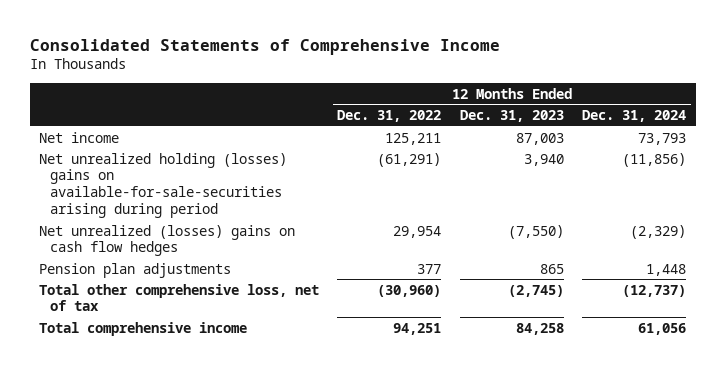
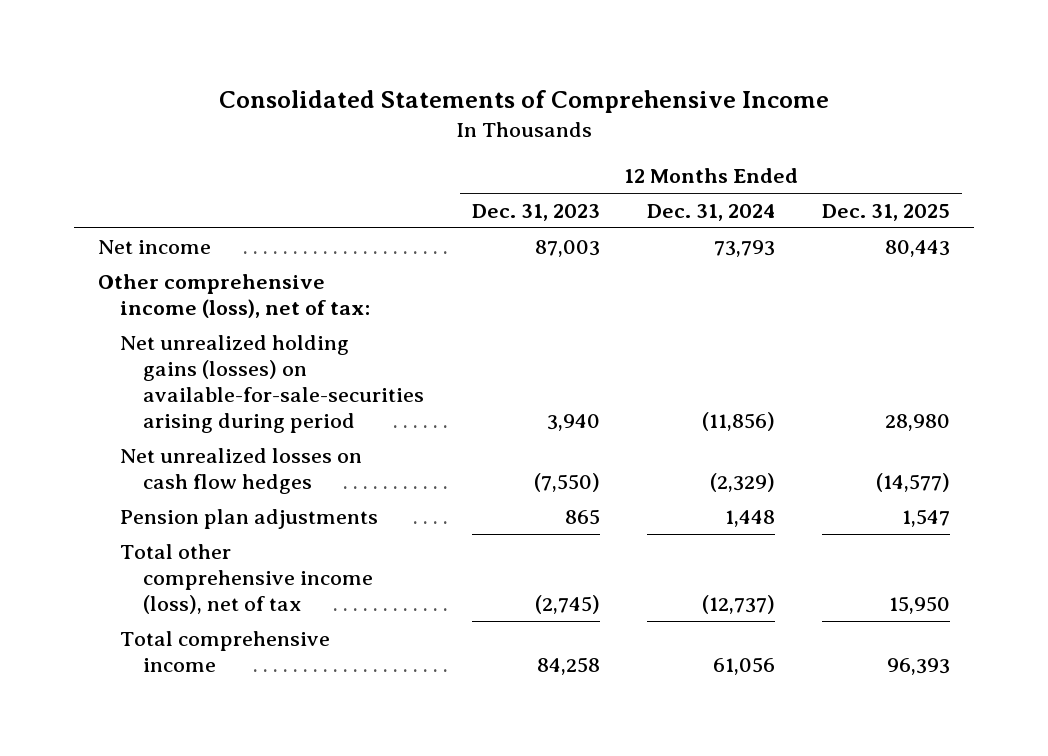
- | 12 Months Ended Dec. 31, 2022 | 12 Months Ended Dec. 31, 2023 | 12 Months Ended Dec. 31, 2024
+ | 12 Months Ended Dec. 31, 2023 | 12 Months Ended Dec. 31, 2024 | 12 Months Ended Dec. 31, 2025
- Net unrealized holding (losses) gains on available-for-sale-securities arising during period | (61,291) | 3,940 | (11,856)
- Net unrealized (losses) gains on cash flow hedges | 29,954 | (7,550) | (2,329)
+ Other comprehensive income (loss), net of tax:
+ Net unrealized holding gains (losses) on available-for-sale-securities arising during period | 3,940 | (11,856) | 28,980
+ Net unrealized losses on cash flow hedges | (7,550) | (2,329) | (14,577)
- Total other comprehensive loss, net of tax | (30,960) | (2,745) | (12,737)
+ Total other comprehensive income (loss), net of tax | (2,745) | (12,737) | 15,950

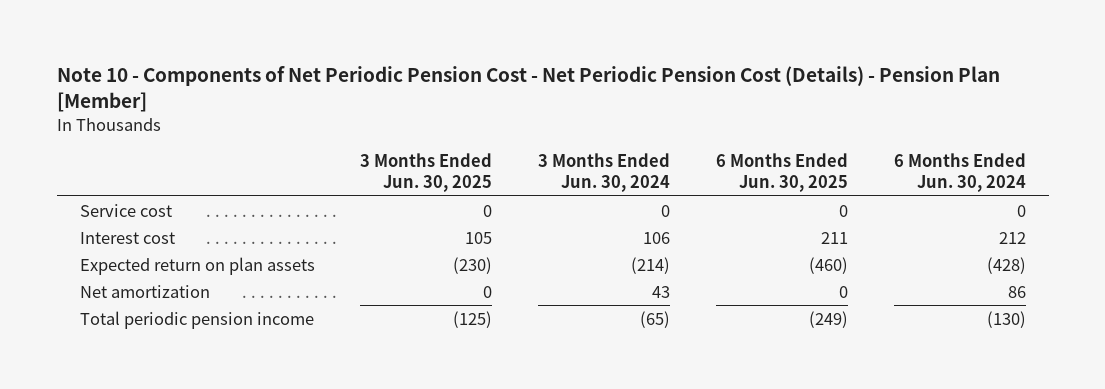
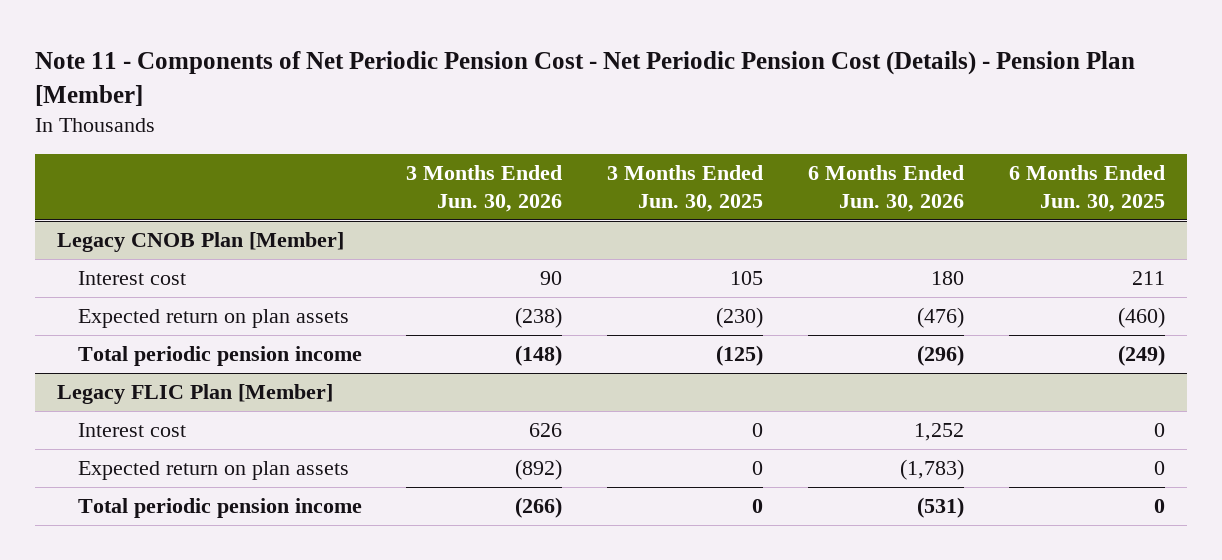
- Note 10 - Components of Net Periodic Pension Cost - Net Periodic Pension Cost (Details) - Pension Plan [Member]
+ Note 11 - Components of Net Periodic Pension Cost - Net Periodic Pension Cost (Details) - Pension Plan [Member]
- | 3 Months Ended Jun. 30, 2025 | 3 Months Ended Jun. 30, 2024 | 6 Months Ended Jun. 30, 2025 | 6 Months Ended Jun. 30, 2024
+ | 3 Months Ended Jun. 30, 2026 | 3 Months Ended Jun. 30, 2025 | 6 Months Ended Jun. 30, 2026 | 6 Months Ended Jun. 30, 2025
- Service cost | 0 | 0 | 0 | 0
+ Legacy CNOB Plan [Member]
- Net amortization | 0 | 43 | 0 | 86
+ Legacy FLIC Plan [Member]
+ Interest cost | 626 | 0 | 1,252 | 0
+ Expected return on plan assets | (892) | 0 | (1,783) | 0
+ Total periodic pension income | (266) | 0 | (531) | 0

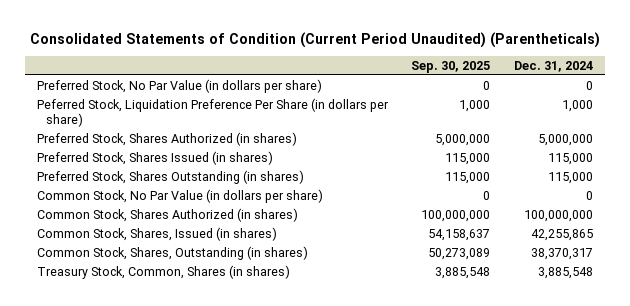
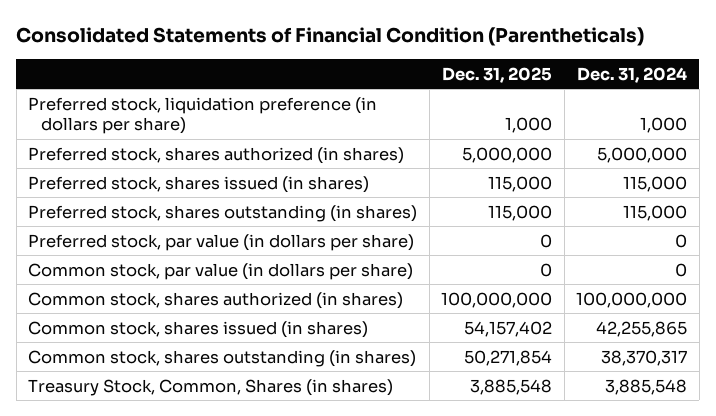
- Consolidated Statements of Condition (Current Period Unaudited) (Parentheticals)
+ Consolidated Statements of Financial Condition (Parentheticals)
- | Sep. 30, 2025 | Dec. 31, 2024
+ | Dec. 31, 2025 | Dec. 31, 2024
- Preferred Stock, No Par Value (in dollars per share) | 0 | 0
- Peferred Stock, Liquidation Preference Per Share (in dollars per share) | 1,000 | 1,000
- Preferred Stock, Shares Authorized (in shares) | 5,000,000 | 5,000,000
- Preferred Stock, Shares Issued (in shares) | 115,000 | 115,000
- Preferred Stock, Shares Outstanding (in shares) | 115,000 | 115,000
- Common Stock, No Par Value (in dollars per share) | 0 | 0
- Common Stock, Shares Authorized (in shares) | 100,000,000 | 100,000,000
- Common Stock, Shares, Issued (in shares) | 54,158,637 | 42,255,865
- Common Stock, Shares, Outstanding (in shares) | 50,273,089 | 38,370,317
+ Preferred stock, liquidation preference (in dollars per share) | 1,000 | 1,000
+ Preferred stock, shares authorized (in shares) | 5,000,000 | 5,000,000
+ Preferred stock, shares issued (in shares) | 115,000 | 115,000
+ Preferred stock, shares outstanding (in shares) | 115,000 | 115,000
+ Preferred stock, par value (in dollars per share) | 0 | 0
+ Common stock, par value (in dollars per share) | 0 | 0
+ Common stock, shares authorized (in shares) | 100,000,000 | 100,000,000
+ Common stock, shares issued (in shares) | 54,157,402 | 42,255,865
+ Common stock, shares outstanding (in shares) | 50,271,854 | 38,370,317

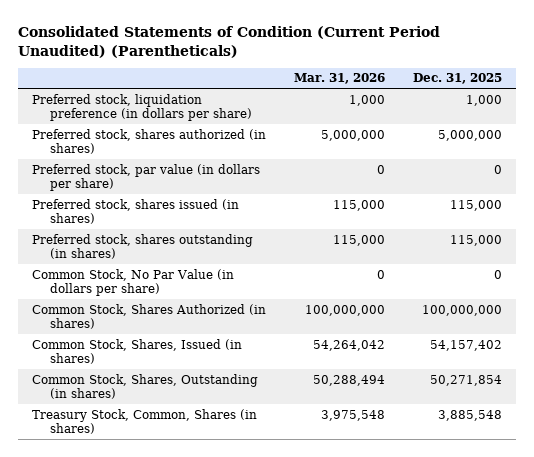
- Consolidated Statements of Financial Condition (Parentheticals)
+ Consolidated Statements of Condition (Current Period Unaudited) (Parentheticals)
- | Dec. 31, 2025 | Dec. 31, 2024
+ | Mar. 31, 2026 | Dec. 31, 2025
moved up: Preferred stock, par value (in dollars per share) | 0 | 0
- Common stock, par value (in dollars per share) | 0 | 0
- Common stock, shares authorized (in shares) | 100,000,000 | 100,000,000
- Common stock, shares issued (in shares) | 54,157,402 | 42,255,865
- Common stock, shares outstanding (in shares) | 50,271,854 | 38,370,317
+ Common Stock, No Par Value (in dollars per share) | 0 | 0
+ Common Stock, Shares Authorized (in shares) | 100,000,000 | 100,000,000
+ Common Stock, Shares, Issued (in shares) | 54,264,042 | 54,157,402
+ Common Stock, Shares, Outstanding (in shares) | 50,288,494 | 50,271,854

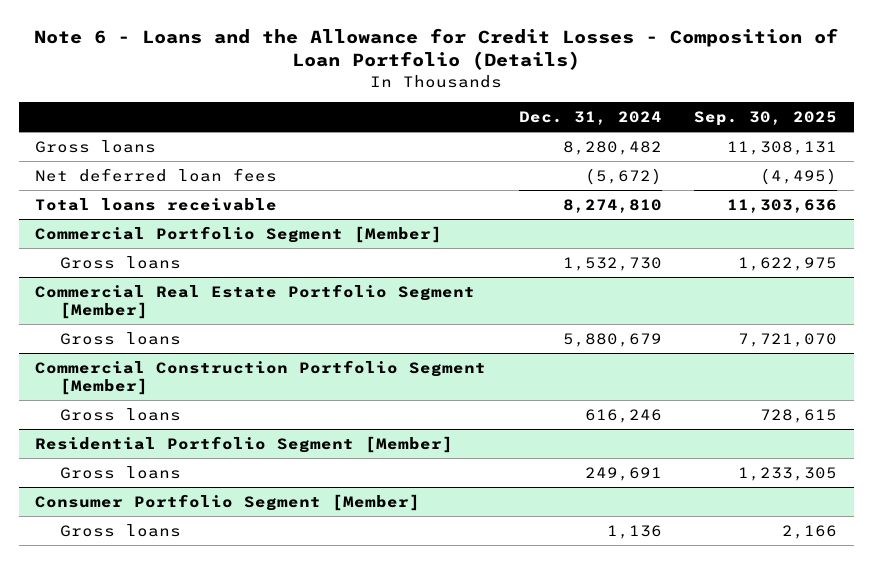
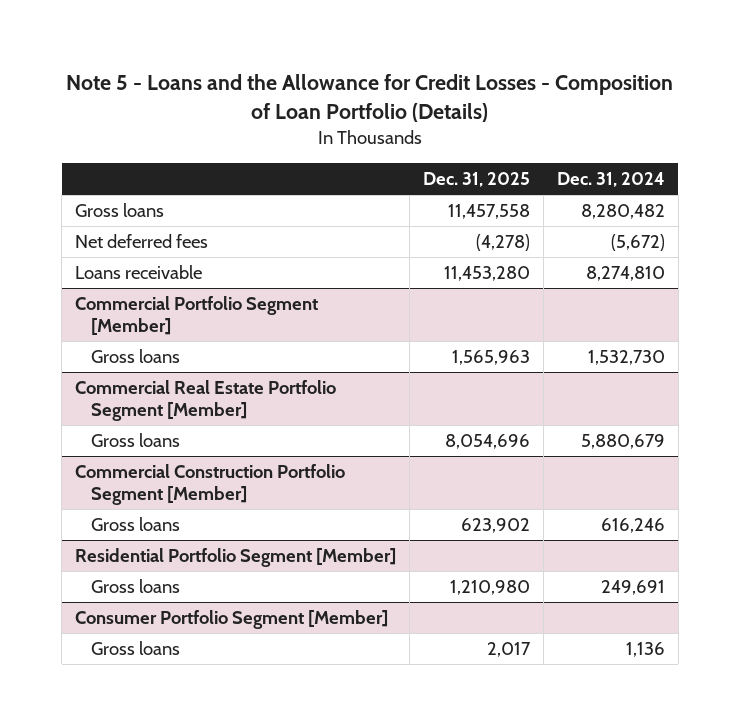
- Note 6 - Loans and the Allowance for Credit Losses - Composition of Loan Portfolio (Details)
+ Note 5 - Loans and the Allowance for Credit Losses - Composition of Loan Portfolio (Details)
- | Dec. 31, 2024 | Sep. 30, 2025
+ | Dec. 31, 2025 | Dec. 31, 2024
- Net deferred loan fees | (5,672) | (4,495)
- Total loans receivable | 8,274,810 | 11,303,636
+ Net deferred fees | (4,278) | (5,672)
+ Loans receivable | 11,453,280 | 8,274,810

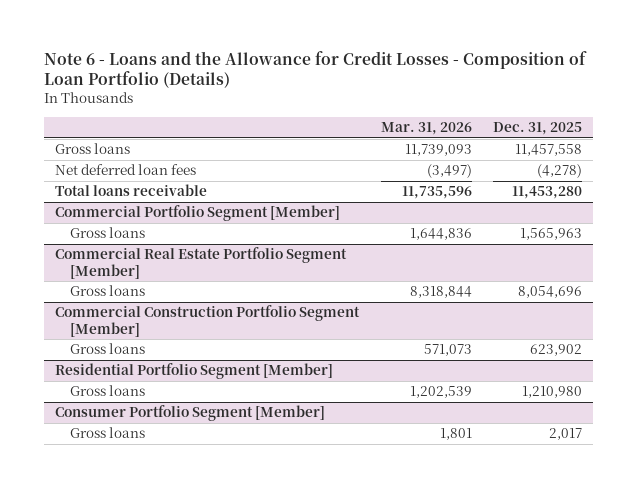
- Note 5 - Loans and the Allowance for Credit Losses - Composition of Loan Portfolio (Details)
+ Note 6 - Loans and the Allowance for Credit Losses - Composition of Loan Portfolio (Details)
- | Dec. 31, 2025 | Dec. 31, 2024
+ | Mar. 31, 2026 | Dec. 31, 2025
- Net deferred fees | (4,278) | (5,672)
- Loans receivable | 11,453,280 | 8,274,810
+ Net deferred loan fees | (3,497) | (4,278)
+ Total loans receivable | 11,735,596 | 11,453,280

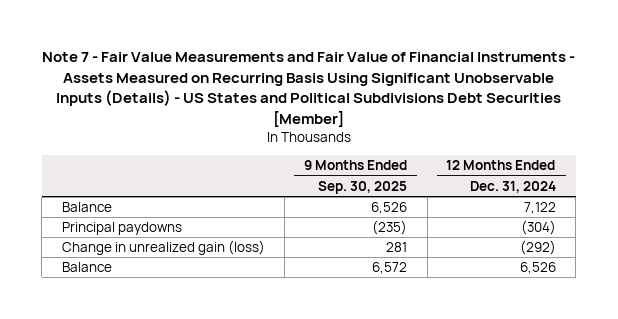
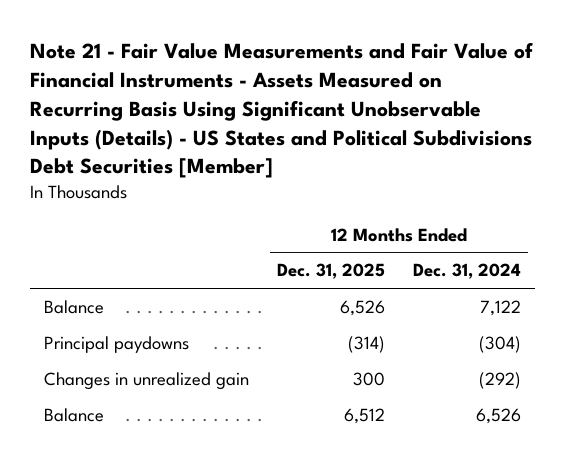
- Note 7 - Fair Value Measurements and Fair Value of Financial Instruments - Assets Measured on Recurring Basis Using Significant Unobservable Inputs (Details) - US States and Political Subdivisions Debt Securities [Member]
+ Note 21 - Fair Value Measurements and Fair Value of Financial Instruments - Assets Measured on Recurring Basis Using Significant Unobservable Inputs (Details) - US States and Political Subdivisions Debt Securities [Member]
- | 9 Months Ended Sep. 30, 2025 | 12 Months Ended Dec. 31, 2024
+ | 12 Months Ended Dec. 31, 2025 | 12 Months Ended Dec. 31, 2024
- Change in unrealized gain (loss) | 281 | (292)
+ Changes in unrealized gain | 300 | (292)

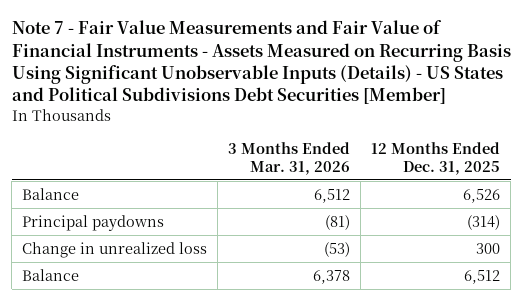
- Note 21 - Fair Value Measurements and Fair Value of Financial Instruments - Assets Measured on Recurring Basis Using Significant Unobservable Inputs (Details) - US States and Political Subdivisions Debt Securities [Member]
+ Note 7 - Fair Value Measurements and Fair Value of Financial Instruments - Assets Measured on Recurring Basis Using Significant Unobservable Inputs (Details) - US States and Political Subdivisions Debt Securities [Member]
- | 12 Months Ended Dec. 31, 2025 | 12 Months Ended Dec. 31, 2024
+ | 3 Months Ended Mar. 31, 2026 | 12 Months Ended Dec. 31, 2025
- Changes in unrealized gain | 300 | (292)
+ Change in unrealized loss | (53) | 300

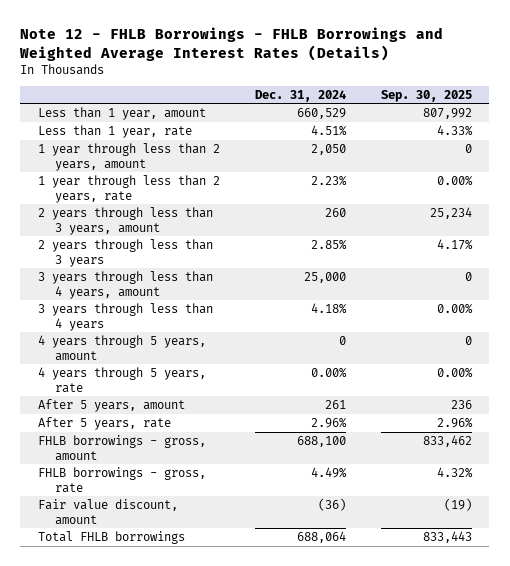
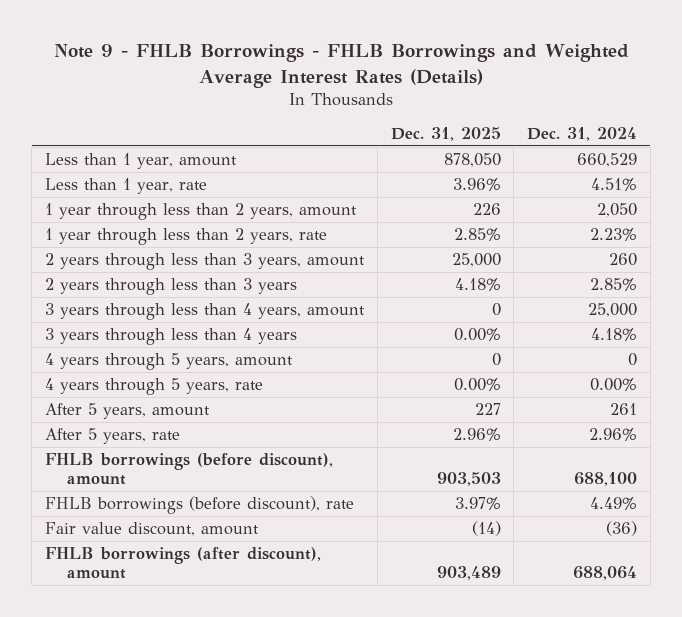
- Note 12 - FHLB Borrowings - FHLB Borrowings and Weighted Average Interest Rates (Details)
+ Note 9 - FHLB Borrowings - FHLB Borrowings and Weighted Average Interest Rates (Details)
- | Dec. 31, 2024 | Sep. 30, 2025
+ | Dec. 31, 2025 | Dec. 31, 2024
- FHLB borrowings - gross, amount | 688,100 | 833,462
- FHLB borrowings - gross, rate | 4.49% | 4.32%
+ FHLB borrowings (before discount), amount | 903,503 | 688,100
+ FHLB borrowings (before discount), rate | 3.97% | 4.49%
- Total FHLB borrowings | 688,064 | 833,443
+ FHLB borrowings (after discount), amount | 903,489 | 688,064

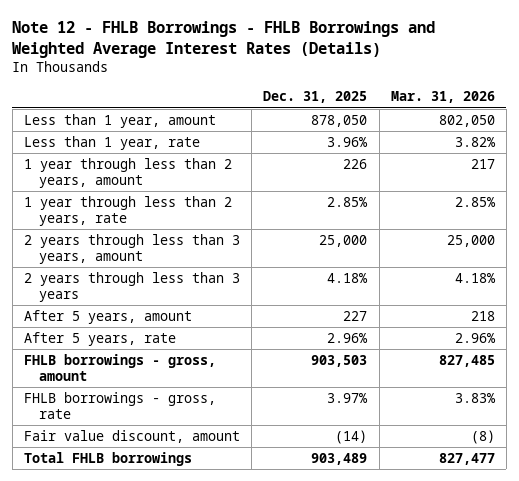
- Note 9 - FHLB Borrowings - FHLB Borrowings and Weighted Average Interest Rates (Details)
+ Note 12 - FHLB Borrowings - FHLB Borrowings and Weighted Average Interest Rates (Details)
- | Dec. 31, 2025 | Dec. 31, 2024
+ | Dec. 31, 2025 | Mar. 31, 2026
- 3 years through less than 4 years, amount | 0 | 25,000
- 3 years through less than 4 years | 0.00% | 4.18%
- 4 years through 5 years, amount | 0 | 0
- 4 years through 5 years, rate | 0.00% | 0.00%
- FHLB borrowings (before discount), amount | 903,503 | 688,100
- FHLB borrowings (before discount), rate | 3.97% | 4.49%
+ FHLB borrowings - gross, amount | 903,503 | 827,485
+ FHLB borrowings - gross, rate | 3.97% | 3.83%
- FHLB borrowings (after discount), amount | 903,489 | 688,064
+ Total FHLB borrowings | 903,489 | 827,477

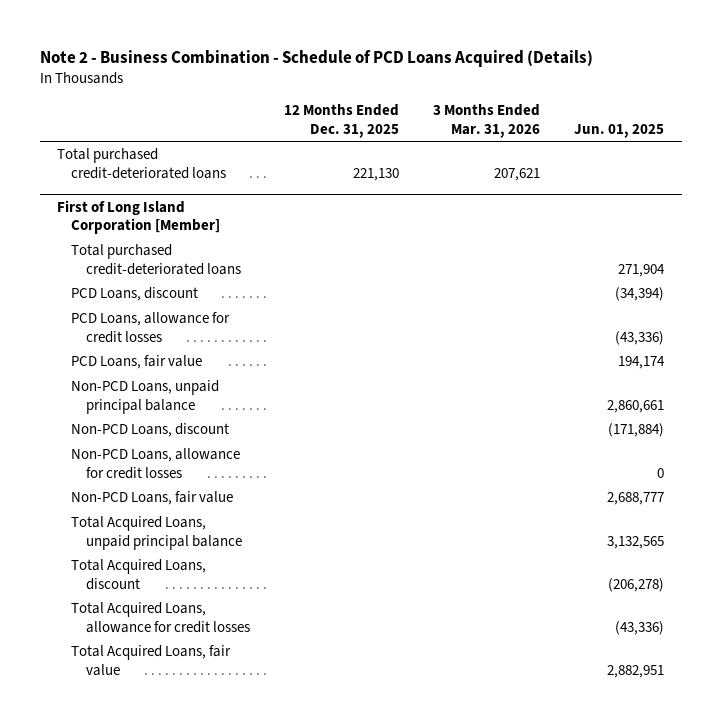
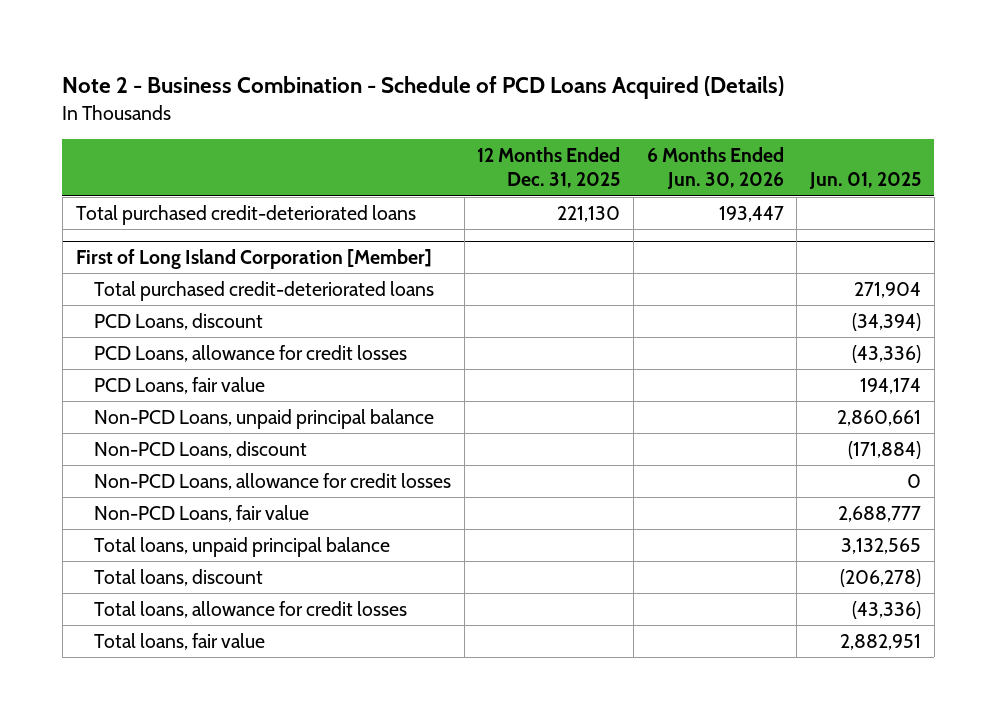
- | 12 Months Ended Dec. 31, 2025 | 3 Months Ended Mar. 31, 2026 | Jun. 01, 2025
+ | 12 Months Ended Dec. 31, 2025 | 6 Months Ended Jun. 30, 2026 | Jun. 01, 2025
@ First of Long Island Corporation [Member]
- Total Acquired Loans, unpaid principal balance | | | 3,132,565
- Total Acquired Loans, discount | | | (206,278)
- Total Acquired Loans, allowance for credit losses | | | (43,336)
- Total Acquired Loans, fair value | | | 2,882,951
+ Total loans, unpaid principal balance | | | 3,132,565
+ Total loans, discount | | | (206,278)
+ Total loans, allowance for credit losses | | | (43,336)
+ Total loans, fair value | | | 2,882,951

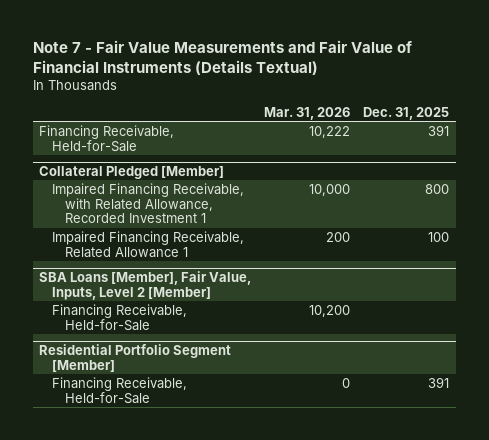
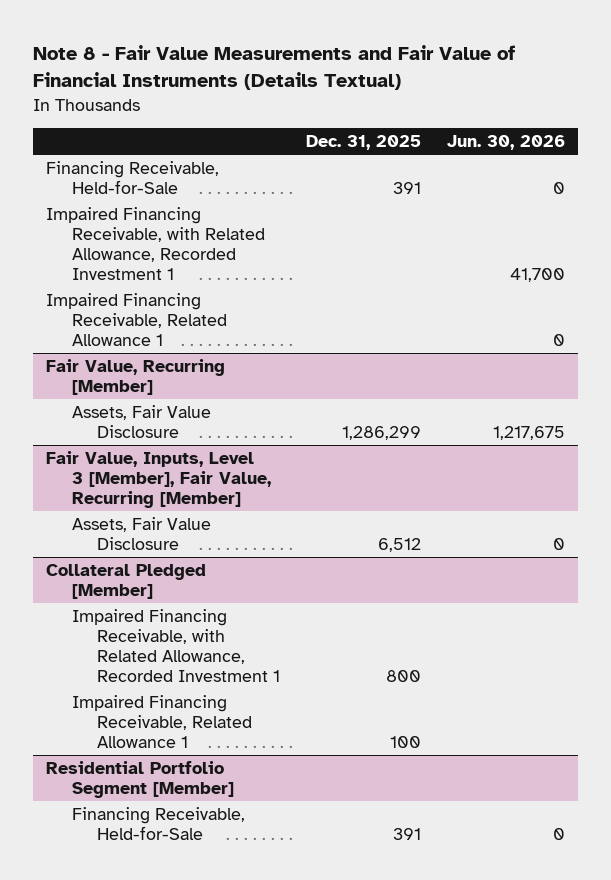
- Note 7 - Fair Value Measurements and Fair Value of Financial Instruments (Details Textual)
+ Note 8 - Fair Value Measurements and Fair Value of Financial Instruments (Details Textual)
- | Mar. 31, 2026 | Dec. 31, 2025
+ | Dec. 31, 2025 | Jun. 30, 2026
+ Impaired Financing Receivable, with Related Allowance, Recorded Investment 1 | | 41,700
+ Impaired Financing Receivable, Related Allowance 1 | | 0
+ Fair Value, Recurring [Member]
+ Assets, Fair Value Disclosure | 1,286,299 | 1,217,675
+ Fair Value, Inputs, Level 3 [Member], Fair Value, Recurring [Member]
+ Assets, Fair Value Disclosure | 6,512 | 0
- SBA Loans [Member], Fair Value, Inputs, Level 2 [Member]
- Financing Receivable, Held-for-Sale | 10,200 |

